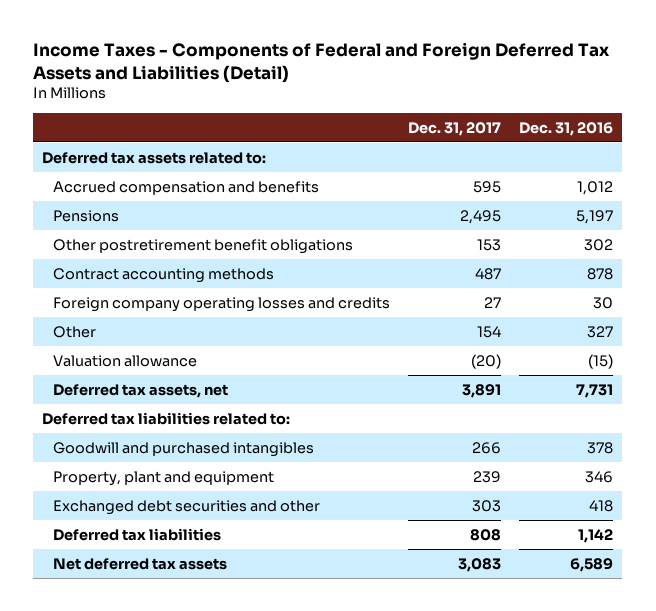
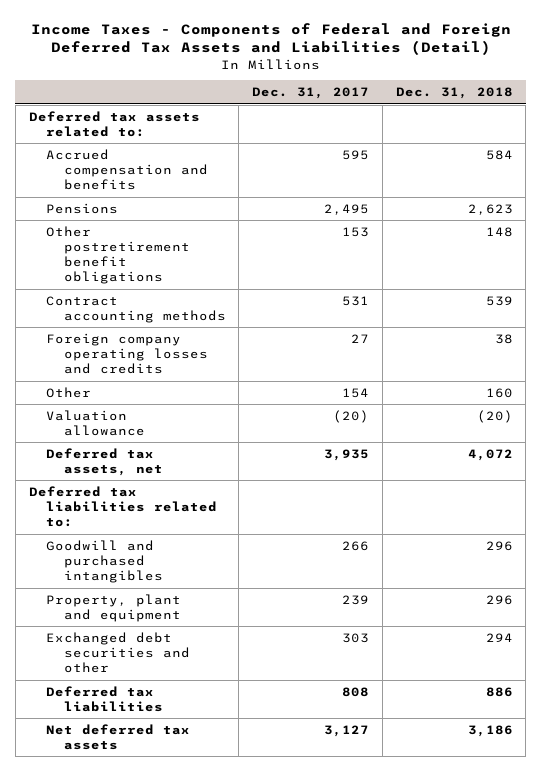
- | Dec. 31, 2017 | Dec. 31, 2016
+ | Dec. 31, 2017 | Dec. 31, 2018
- Contract accounting methods | 487 | 878
+ Contract accounting methods | 531 | 539
- Deferred tax assets, net | 3,891 | 7,731
+ Deferred tax assets, net | 3,935 | 4,072
- Net deferred tax assets | 3,083 | 6,589
+ Net deferred tax assets | 3,127 | 3,186

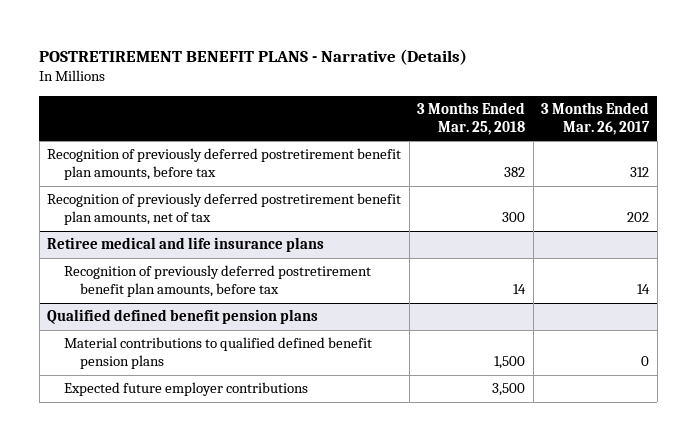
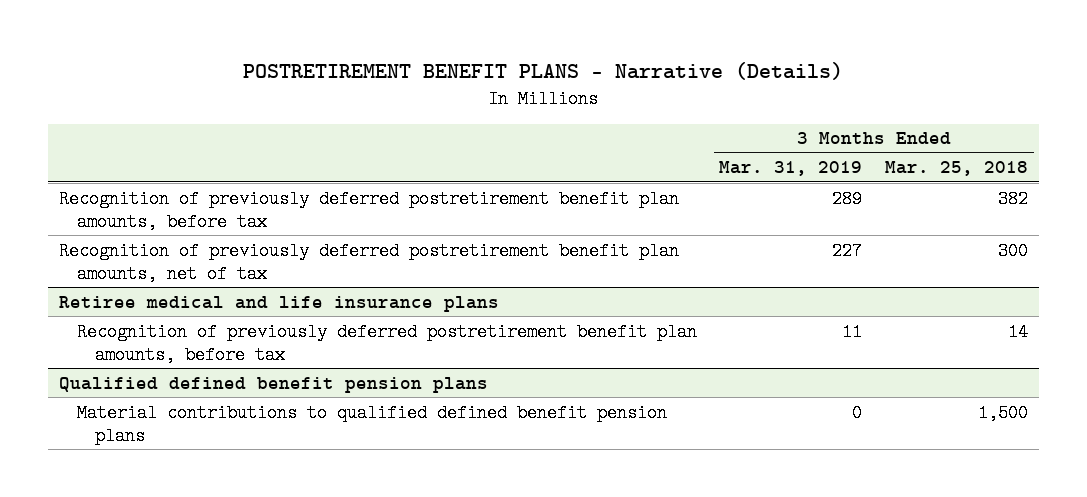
- | 3 Months Ended Mar. 25, 2018 | 3 Months Ended Mar. 26, 2017
+ | 3 Months Ended Mar. 31, 2019 | 3 Months Ended Mar. 25, 2018
@ Qualified defined benefit pension plans
- Expected future employer contributions | 3,500 |

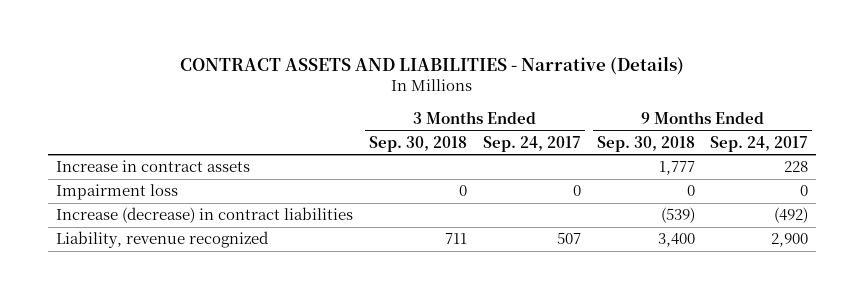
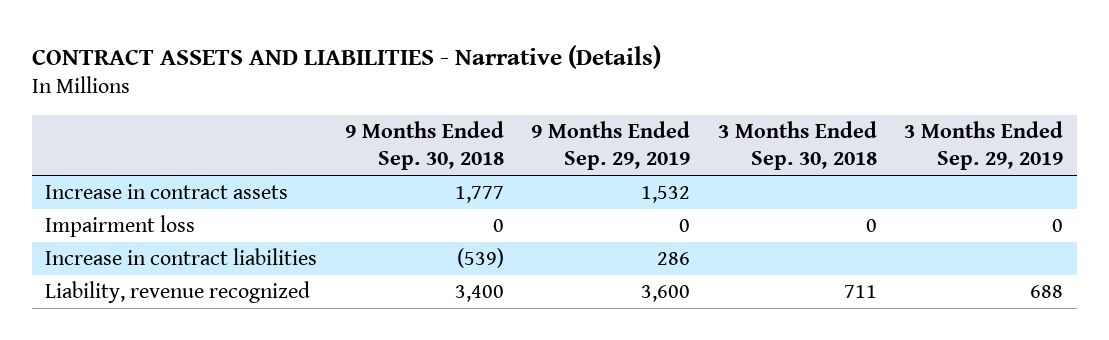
- | 3 Months Ended Sep. 30, 2018 | 3 Months Ended Sep. 24, 2017 | 9 Months Ended Sep. 30, 2018 | 9 Months Ended Sep. 24, 2017
+ | 9 Months Ended Sep. 30, 2018 | 9 Months Ended Sep. 29, 2019 | 3 Months Ended Sep. 30, 2018 | 3 Months Ended Sep. 29, 2019
- Increase (decrease) in contract liabilities | | | (539) | (492)
+ Increase in contract liabilities | (539) | 286 | |

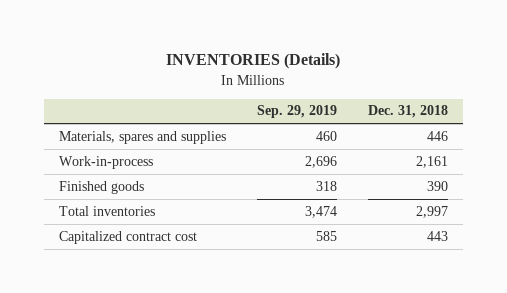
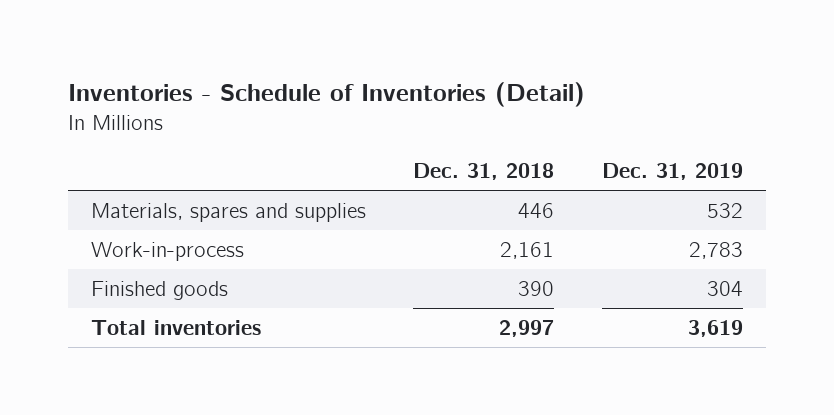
- INVENTORIES (Details)
+ Inventories - Schedule of Inventories (Detail)
- | Sep. 29, 2019 | Dec. 31, 2018
+ | Dec. 31, 2018 | Dec. 31, 2019
- Capitalized contract cost | 585 | 443

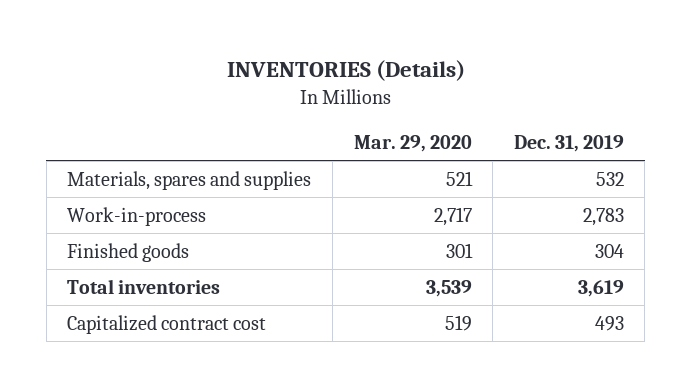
- Inventories - Schedule of Inventories (Detail)
+ INVENTORIES (Details)
- | Dec. 31, 2018 | Dec. 31, 2019
+ | Mar. 29, 2020 | Dec. 31, 2019
+ Capitalized contract cost | 519 | 493

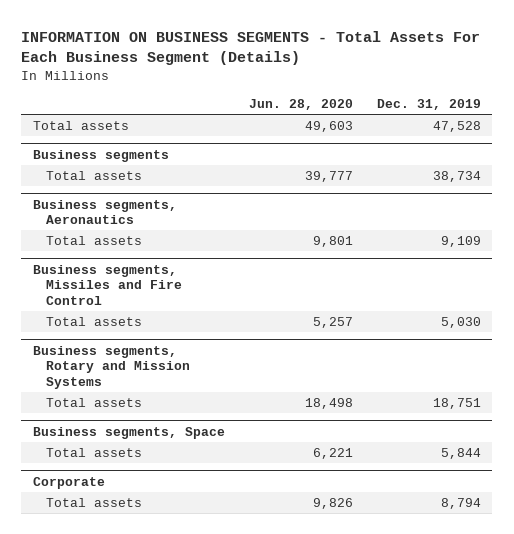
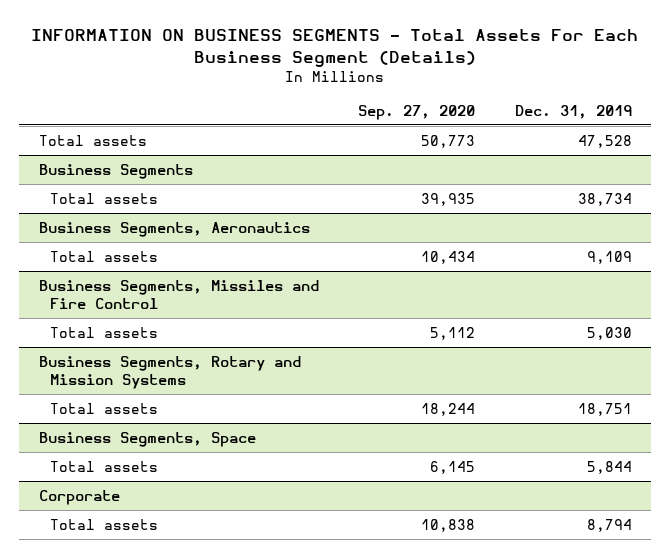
- | Jun. 28, 2020 | Dec. 31, 2019
+ | Sep. 27, 2020 | Dec. 31, 2019
- Business segments
+ Business Segments
- Business segments, Aeronautics
+ Business Segments, Aeronautics
- Business segments, Missiles and Fire Control
+ Business Segments, Missiles and Fire Control
- Business segments, Rotary and Mission Systems
+ Business Segments, Rotary and Mission Systems
- Business segments, Space
+ Business Segments, Space

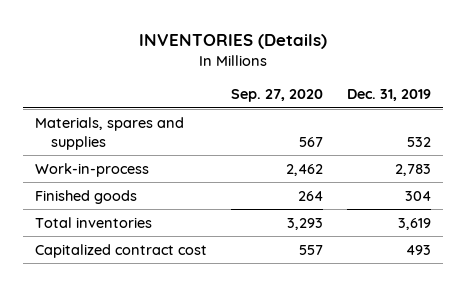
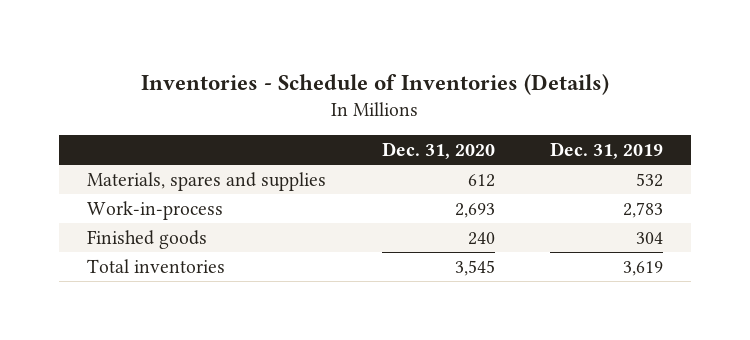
- INVENTORIES (Details)
+ Inventories - Schedule of Inventories (Details)
- | Sep. 27, 2020 | Dec. 31, 2019
+ | Dec. 31, 2020 | Dec. 31, 2019
- Capitalized contract cost | 557 | 493

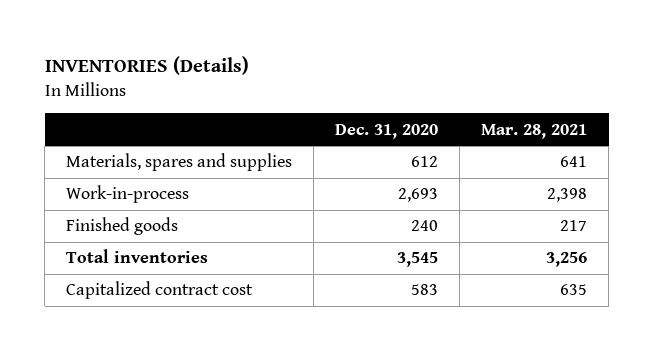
- Inventories - Schedule of Inventories (Details)
+ INVENTORIES (Details)
- | Dec. 31, 2020 | Dec. 31, 2019
+ | Dec. 31, 2020 | Mar. 28, 2021
+ Capitalized contract cost | 583 | 635

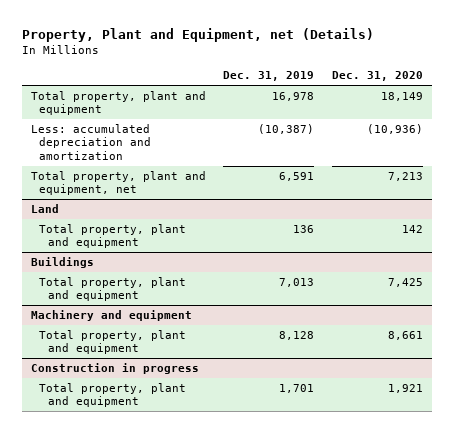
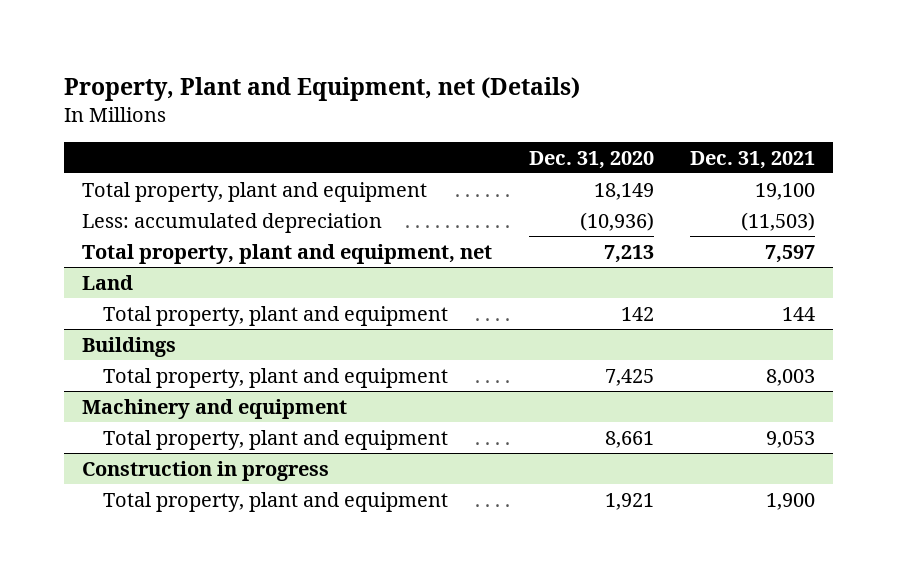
- | Dec. 31, 2019 | Dec. 31, 2020
+ | Dec. 31, 2020 | Dec. 31, 2021
- Less: accumulated depreciation and amortization | (10,387) | (10,936)
+ Less: accumulated depreciation | (10,936) | (11,503)

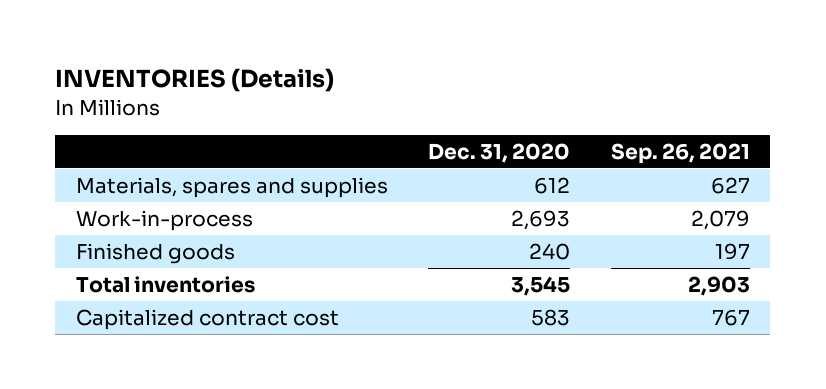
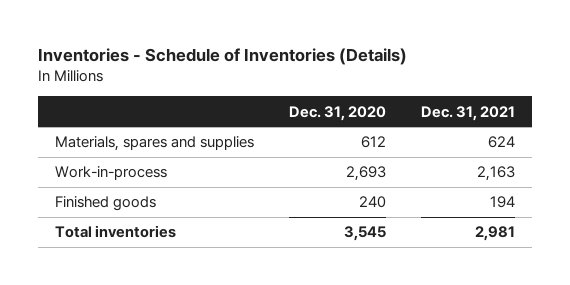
- INVENTORIES (Details)
+ Inventories - Schedule of Inventories (Details)
- | Dec. 31, 2020 | Sep. 26, 2021
+ | Dec. 31, 2020 | Dec. 31, 2021
- Capitalized contract cost | 583 | 767

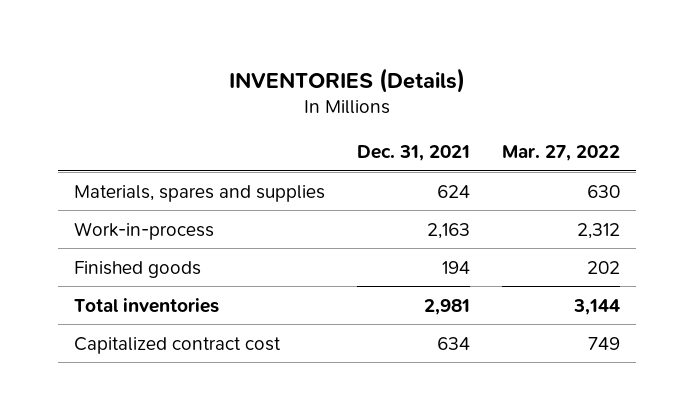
- Inventories - Schedule of Inventories (Details)
+ INVENTORIES (Details)
- | Dec. 31, 2020 | Dec. 31, 2021
+ | Dec. 31, 2021 | Mar. 27, 2022
+ Capitalized contract cost | 634 | 749

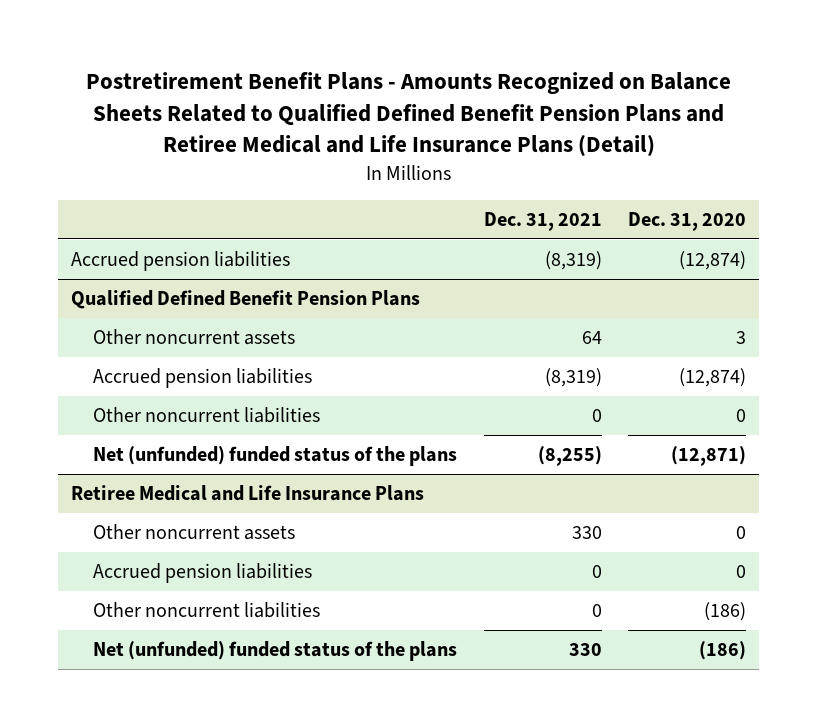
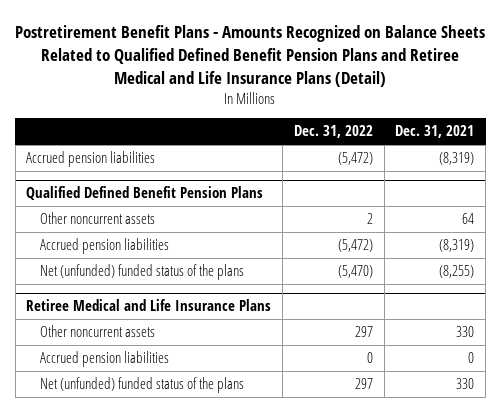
- | Dec. 31, 2021 | Dec. 31, 2020
+ | Dec. 31, 2022 | Dec. 31, 2021
@ Qualified Defined Benefit Pension Plans
- Other noncurrent liabilities | 0 | 0
@ Retiree Medical and Life Insurance Plans
- Other noncurrent liabilities | 0 | (186)

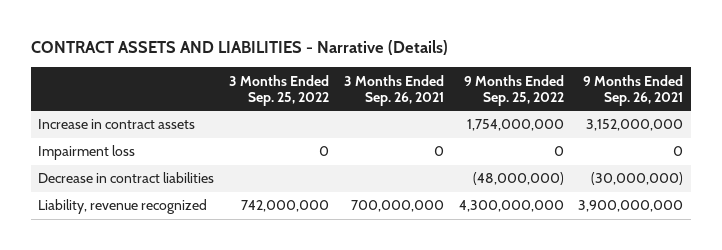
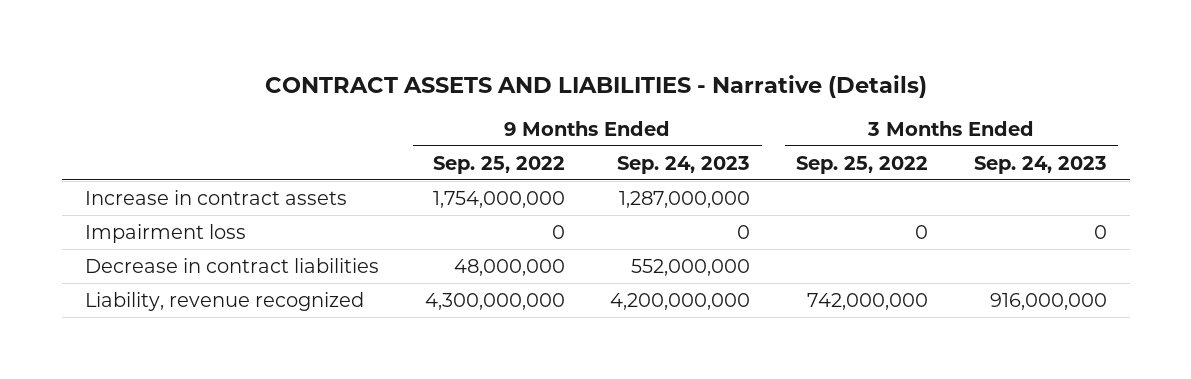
- | 3 Months Ended Sep. 25, 2022 | 3 Months Ended Sep. 26, 2021 | 9 Months Ended Sep. 25, 2022 | 9 Months Ended Sep. 26, 2021
+ | 9 Months Ended Sep. 25, 2022 | 9 Months Ended Sep. 24, 2023 | 3 Months Ended Sep. 25, 2022 | 3 Months Ended Sep. 24, 2023
- Decrease in contract liabilities | | | (48,000,000) | (30,000,000)
+ Decrease in contract liabilities | 48,000,000 | 552,000,000 | |

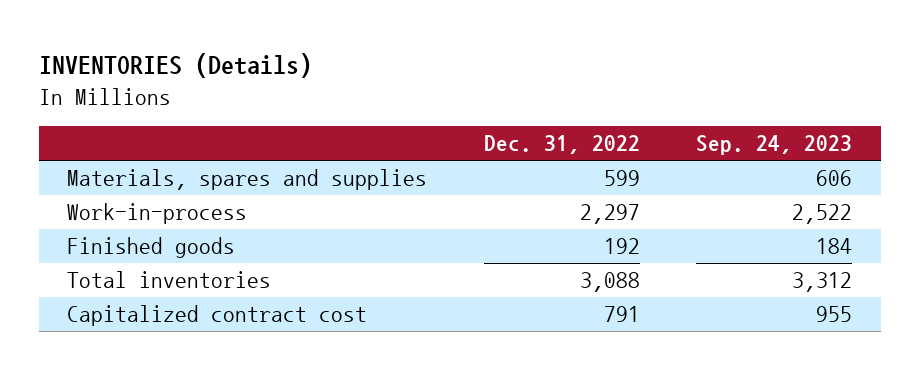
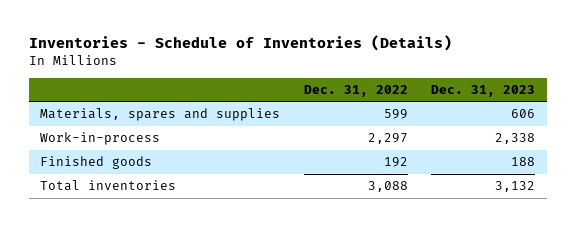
- INVENTORIES (Details)
+ Inventories - Schedule of Inventories (Details)
- | Dec. 31, 2022 | Sep. 24, 2023
+ | Dec. 31, 2022 | Dec. 31, 2023
- Capitalized contract cost | 791 | 955

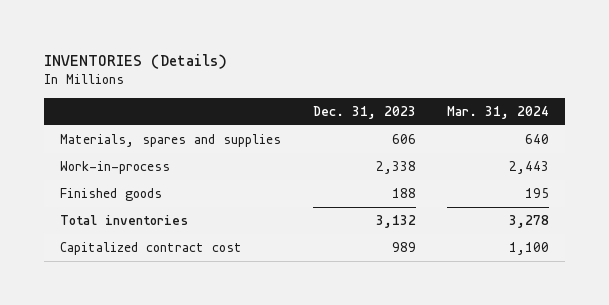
- Inventories - Schedule of Inventories (Details)
+ INVENTORIES (Details)
- | Dec. 31, 2022 | Dec. 31, 2023
+ | Dec. 31, 2023 | Mar. 31, 2024
+ Capitalized contract cost | 989 | 1,100

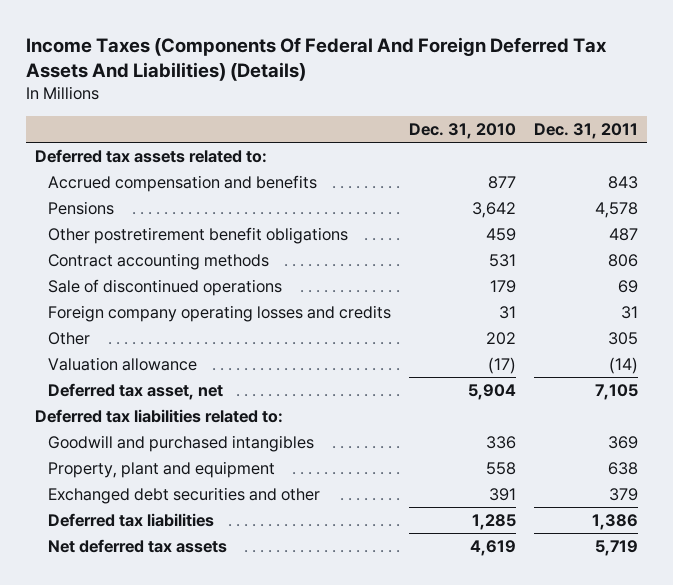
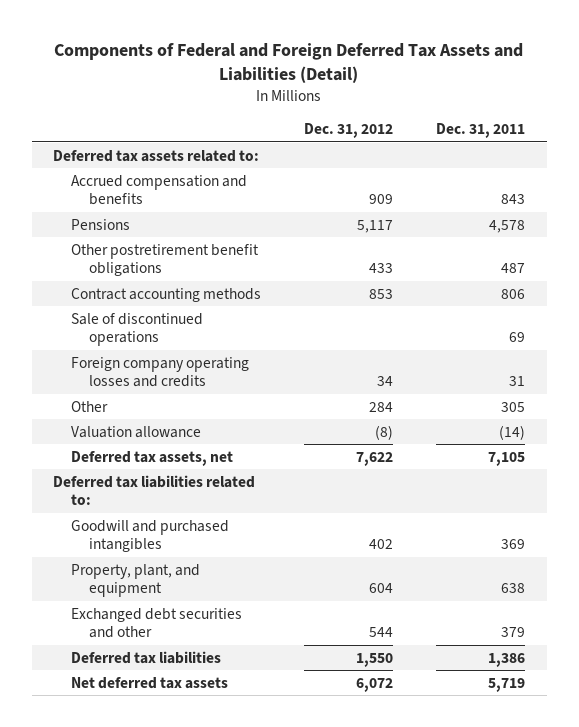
- Income Taxes (Components Of Federal And Foreign Deferred Tax Assets And Liabilities) (Details)
+ Components of Federal and Foreign Deferred Tax Assets and Liabilities (Detail)
- | Dec. 31, 2010 | Dec. 31, 2011
+ | Dec. 31, 2012 | Dec. 31, 2011
- Deferred tax asset, net | 5,904 | 7,105
+ Deferred tax assets, net | 7,622 | 7,105
- Property, plant and equipment | 558 | 638
+ Property, plant, and equipment | 604 | 638

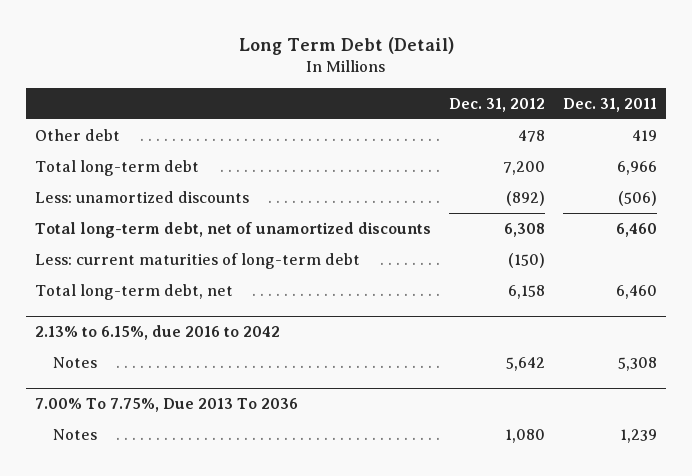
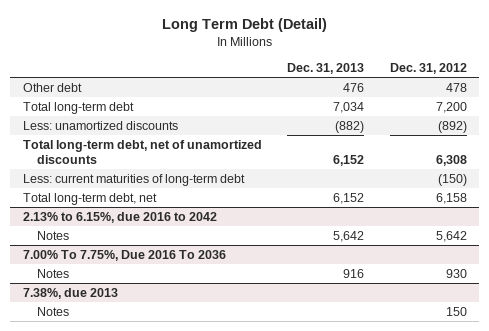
- | Dec. 31, 2012 | Dec. 31, 2011
+ | Dec. 31, 2013 | Dec. 31, 2012
- 7.00% To 7.75%, Due 2013 To 2036
- Notes | 1,080 | 1,239
+ 7.00% To 7.75%, Due 2016 To 2036
+ Notes | 916 | 930
+ 7.38%, due 2013
+ Notes | | 150

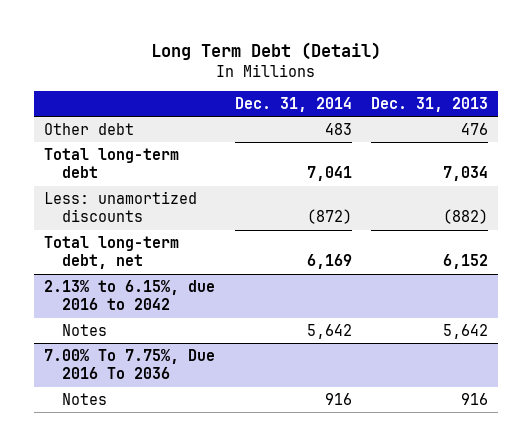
- | Dec. 31, 2013 | Dec. 31, 2012
+ | Dec. 31, 2014 | Dec. 31, 2013
- Total long-term debt, net of unamortized discounts | 6,152 | 6,308
- Less: current maturities of long-term debt | | (150)
- 7.38%, due 2013
- Notes | | 150

